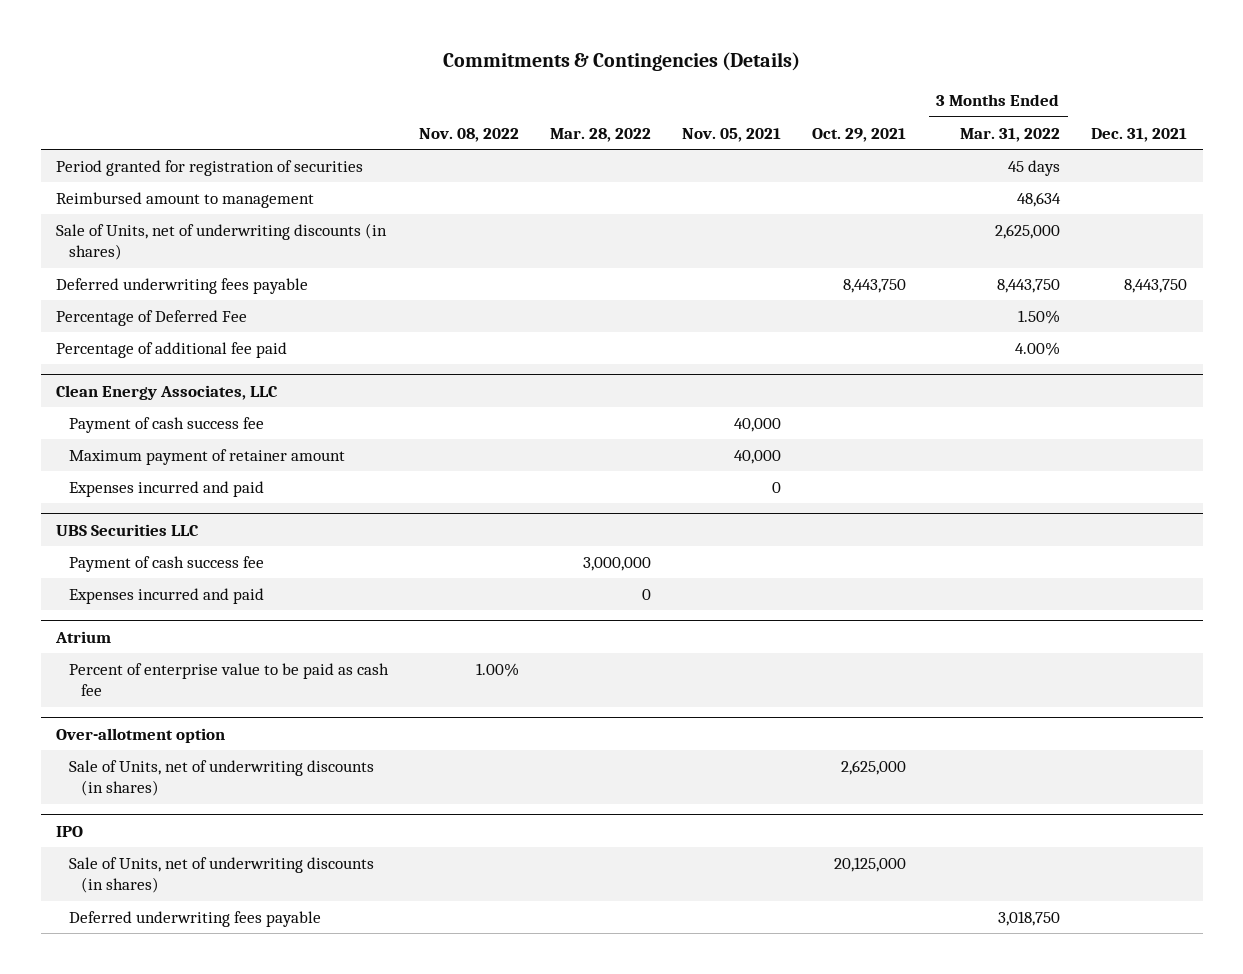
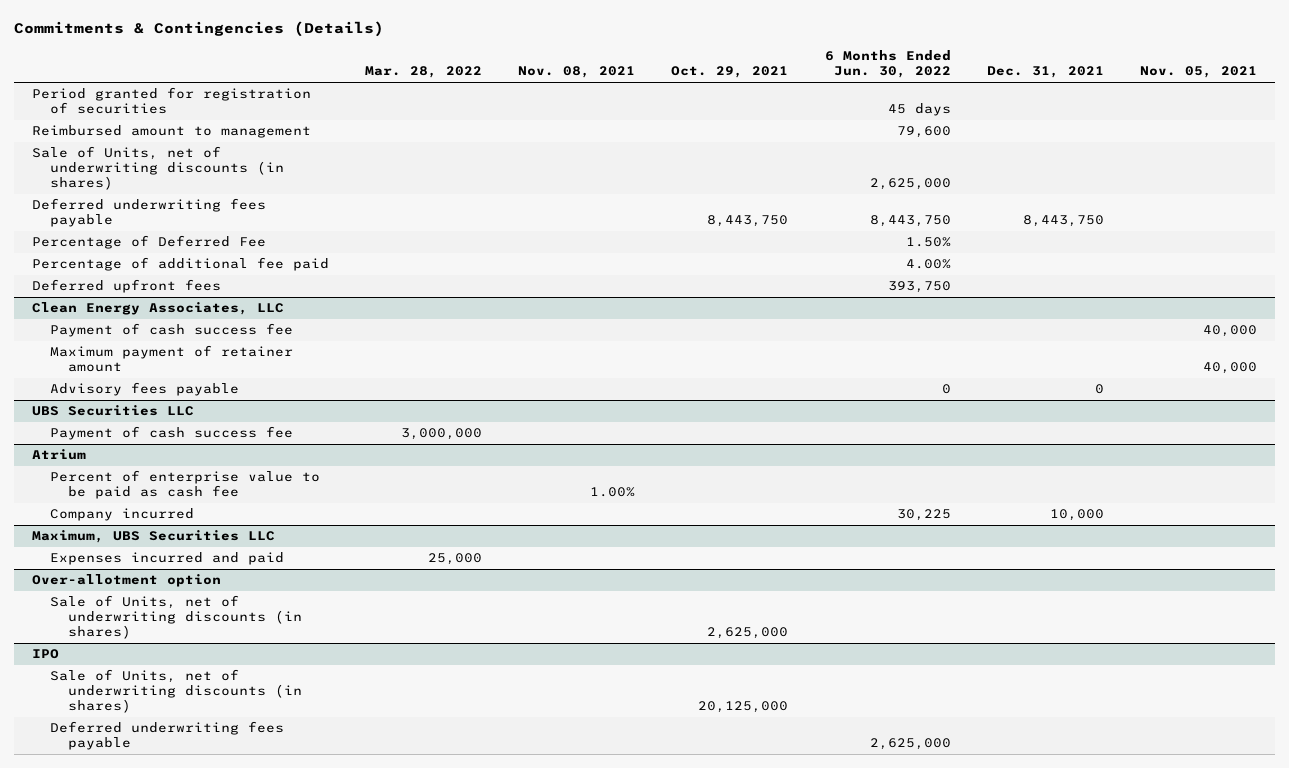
- | Nov. 08, 2022 | Mar. 28, 2022 | Nov. 05, 2021 | Oct. 29, 2021 | 3 Months Ended Mar. 31, 2022 | Dec. 31, 2021
+ | Mar. 28, 2022 | Nov. 08, 2021 | Oct. 29, 2021 | 6 Months Ended Jun. 30, 2022 | Dec. 31, 2021 | Nov. 05, 2021
+ Deferred upfront fees | | | | 393,750 | |
@ Clean Energy Associates, LLC
- Expenses incurred and paid | | | 0 | | |
+ Advisory fees payable | | | | 0 | 0 |
@ UBS Securities LLC
- Expenses incurred and paid | | 0 | | | |
@ Atrium
+ Company incurred | | | | 30,225 | 10,000 |
+ Maximum, UBS Securities LLC
+ Expenses incurred and paid | 25,000 | | | | |

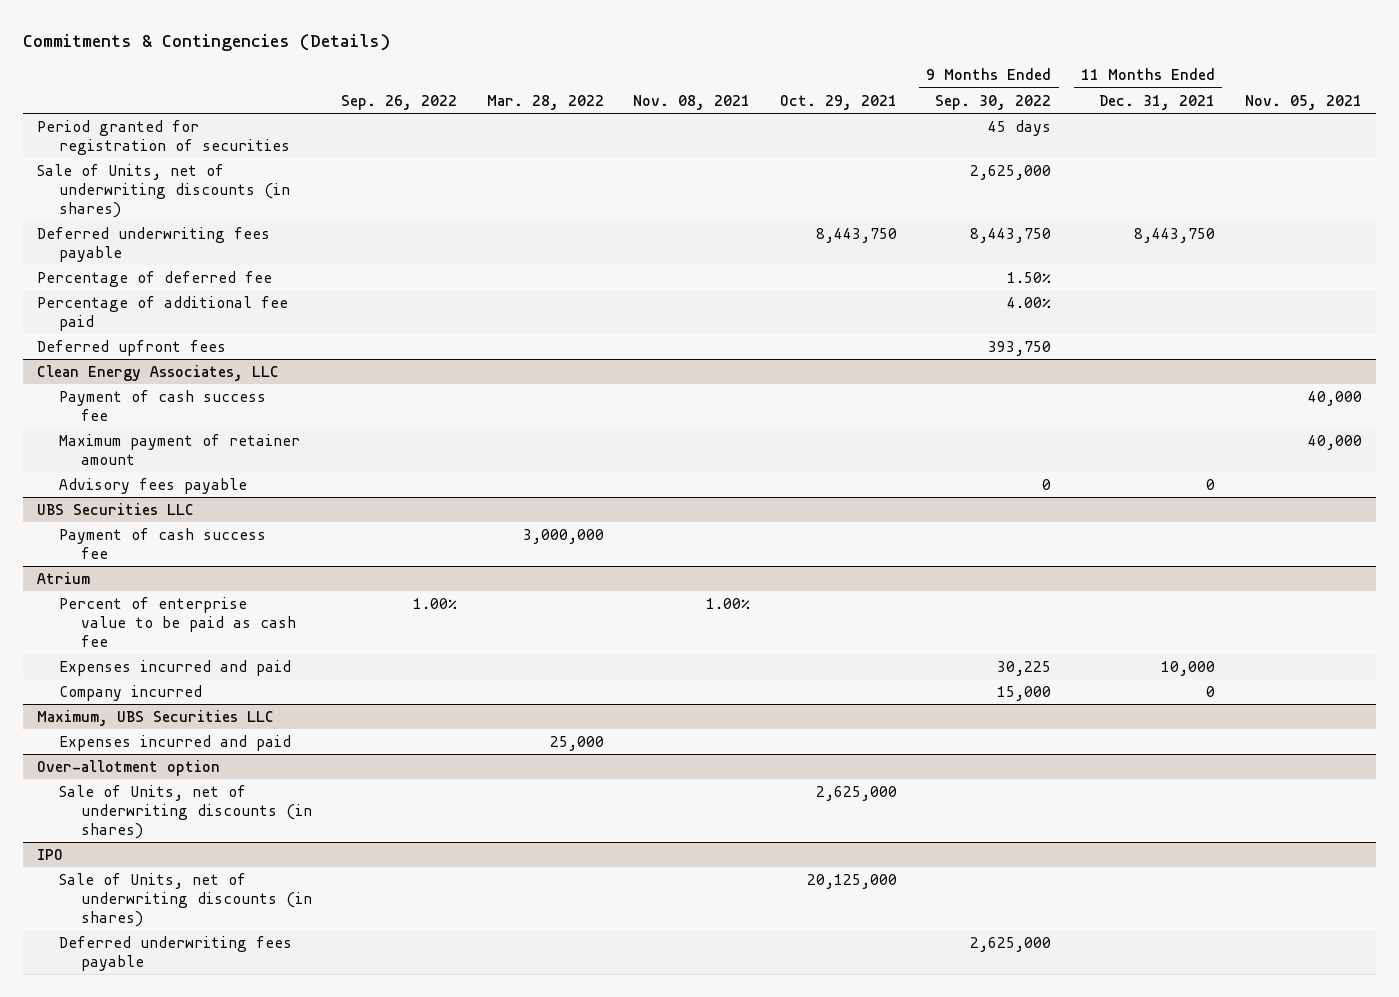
- | Mar. 28, 2022 | Nov. 08, 2021 | Oct. 29, 2021 | 6 Months Ended Jun. 30, 2022 | Dec. 31, 2021 | Nov. 05, 2021
+ | Sep. 26, 2022 | Mar. 28, 2022 | Nov. 08, 2021 | Oct. 29, 2021 | 9 Months Ended Sep. 30, 2022 | 11 Months Ended Dec. 31, 2021 | Nov. 05, 2021
- Reimbursed amount to management | | | | 79,600 | |
- Percentage of Deferred Fee | | | | 1.50% | |
+ Percentage of deferred fee | | | | | 1.50% | |
@ Atrium
+ Expenses incurred and paid | | | | | 30,225 | 10,000 |

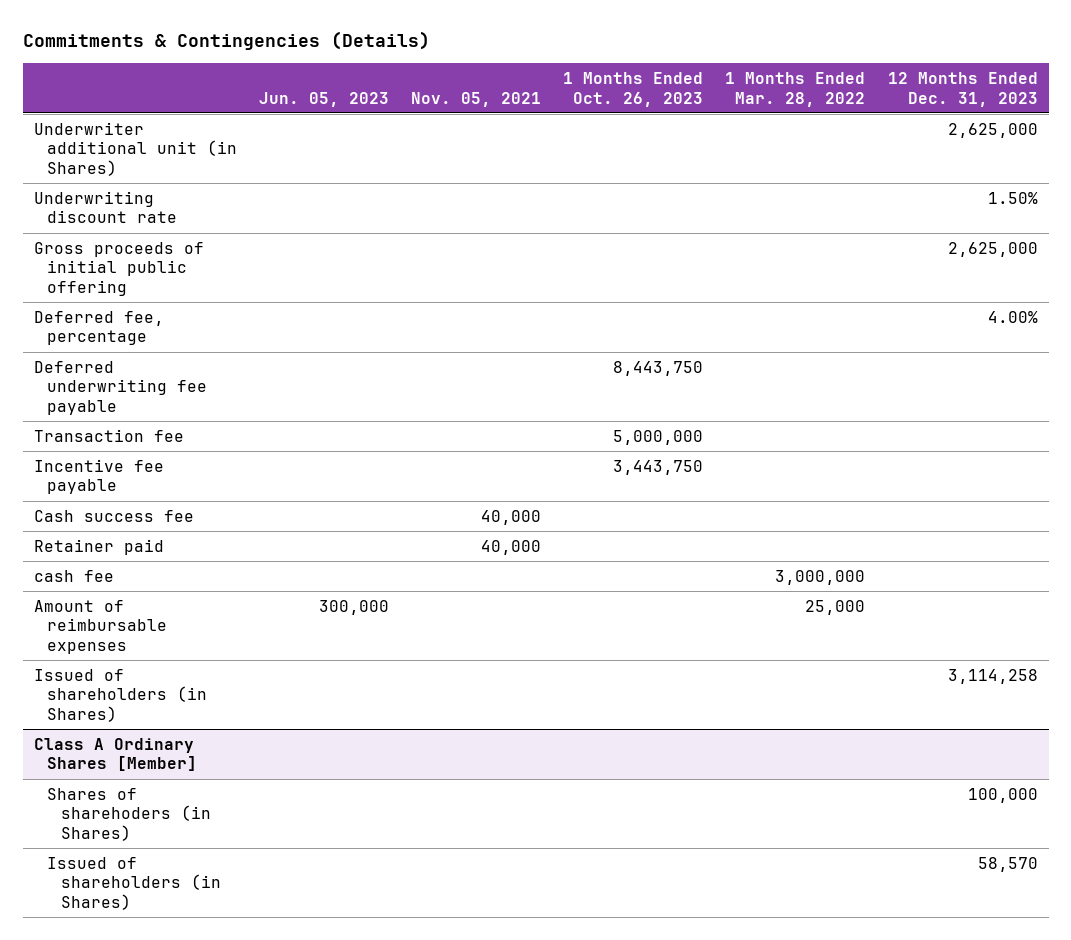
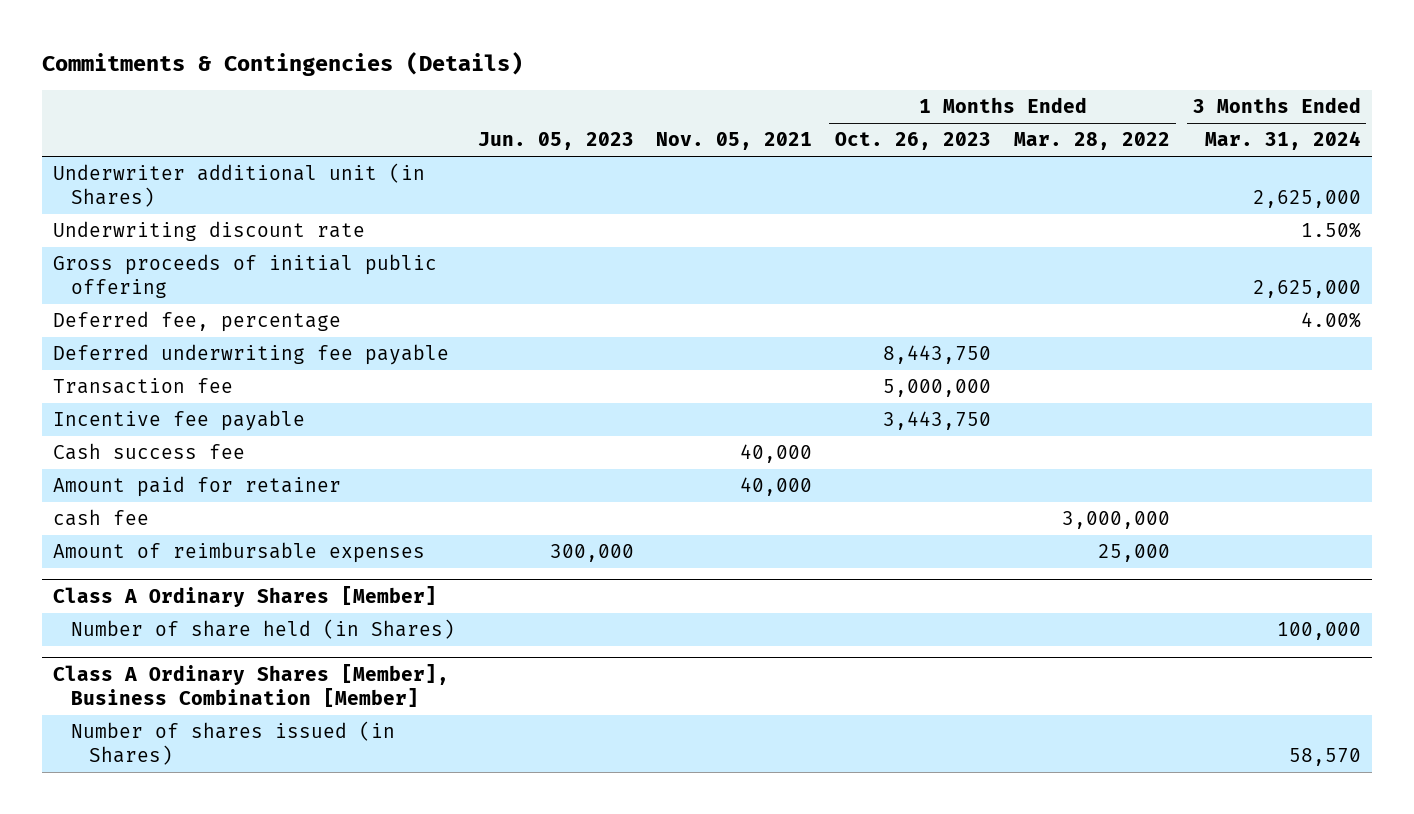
- | Jun. 05, 2023 | Nov. 05, 2021 | 1 Months Ended Oct. 26, 2023 | 1 Months Ended Mar. 28, 2022 | 12 Months Ended Dec. 31, 2023
+ | Jun. 05, 2023 | Nov. 05, 2021 | 1 Months Ended Oct. 26, 2023 | 1 Months Ended Mar. 28, 2022 | 3 Months Ended Mar. 31, 2024
- Retainer paid | | 40,000 | | |
+ Amount paid for retainer | | 40,000 | | |
- Issued of shareholders (in Shares) | | | | | 3,114,258
@ Class A Ordinary Shares [Member]
- Shares of sharehoders (in Shares) | | | | | 100,000
- Issued of shareholders (in Shares) | | | | | 58,570
+ Number of share held (in Shares) | | | | | 100,000
+ Class A Ordinary Shares [Member], Business Combination [Member]
+ Number of shares issued (in Shares) | | | | | 58,570

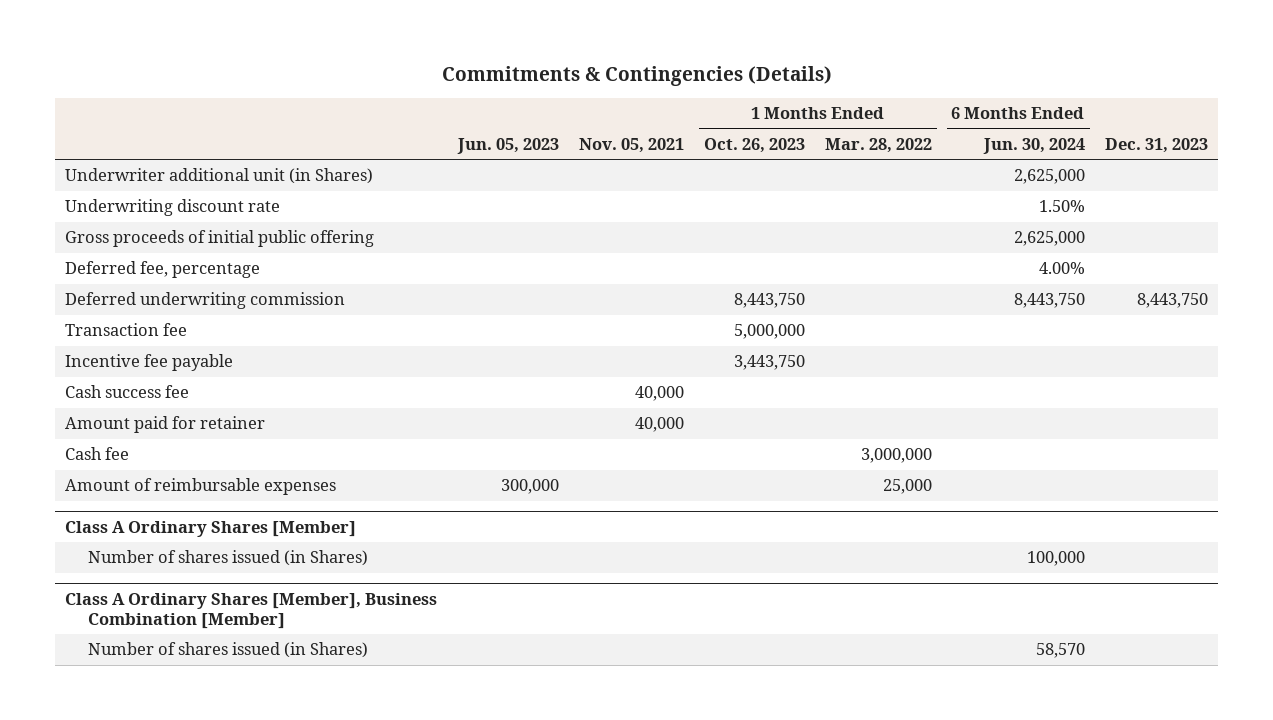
- | Jun. 05, 2023 | Nov. 05, 2021 | 1 Months Ended Oct. 26, 2023 | 1 Months Ended Mar. 28, 2022 | 3 Months Ended Mar. 31, 2024
+ | Jun. 05, 2023 | Nov. 05, 2021 | 1 Months Ended Oct. 26, 2023 | 1 Months Ended Mar. 28, 2022 | 6 Months Ended Jun. 30, 2024 | Dec. 31, 2023
- Deferred underwriting fee payable | | | 8,443,750 | |
+ Deferred underwriting commission | | | 8,443,750 | | 8,443,750 | 8,443,750
- cash fee | | | | 3,000,000 |
+ Cash fee | | | | 3,000,000 | |
@ Class A Ordinary Shares [Member]
- Number of share held (in Shares) | | | | | 100,000
+ Number of shares issued (in Shares) | | | | | 100,000 |

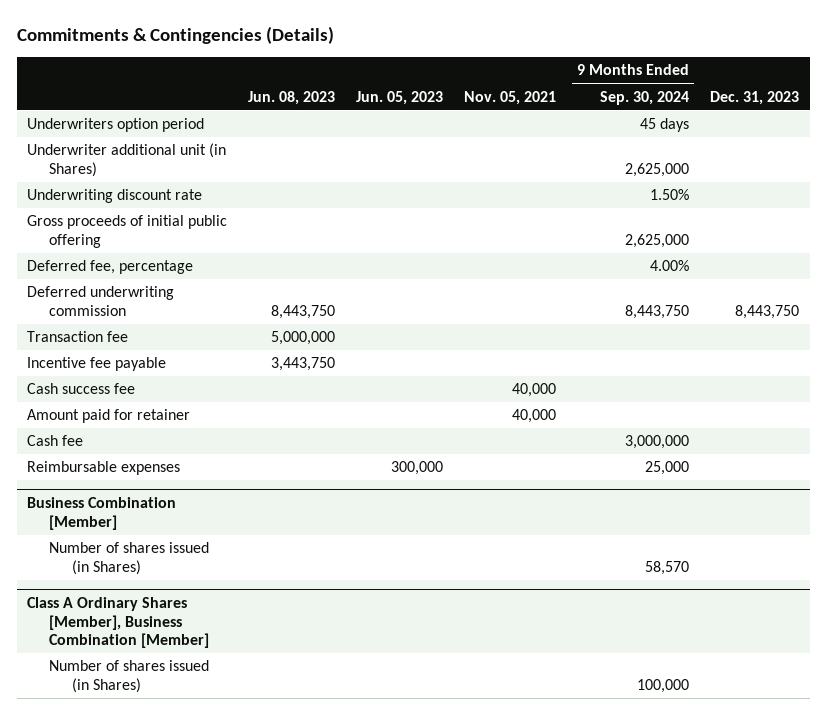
- | Jun. 05, 2023 | Nov. 05, 2021 | 1 Months Ended Oct. 26, 2023 | 1 Months Ended Mar. 28, 2022 | 6 Months Ended Jun. 30, 2024 | Dec. 31, 2023
+ | Jun. 08, 2023 | Jun. 05, 2023 | Nov. 05, 2021 | 9 Months Ended Sep. 30, 2024 | Dec. 31, 2023
+ Underwriters option period | | | | 45 days |
- Amount of reimbursable expenses | 300,000 | | | 25,000 | |
- Class A Ordinary Shares [Member]
- Number of shares issued (in Shares) | | | | | 100,000 |
+ Reimbursable expenses | | 300,000 | | 25,000 |
+ Business Combination [Member]
+ Number of shares issued (in Shares) | | | | 58,570 |

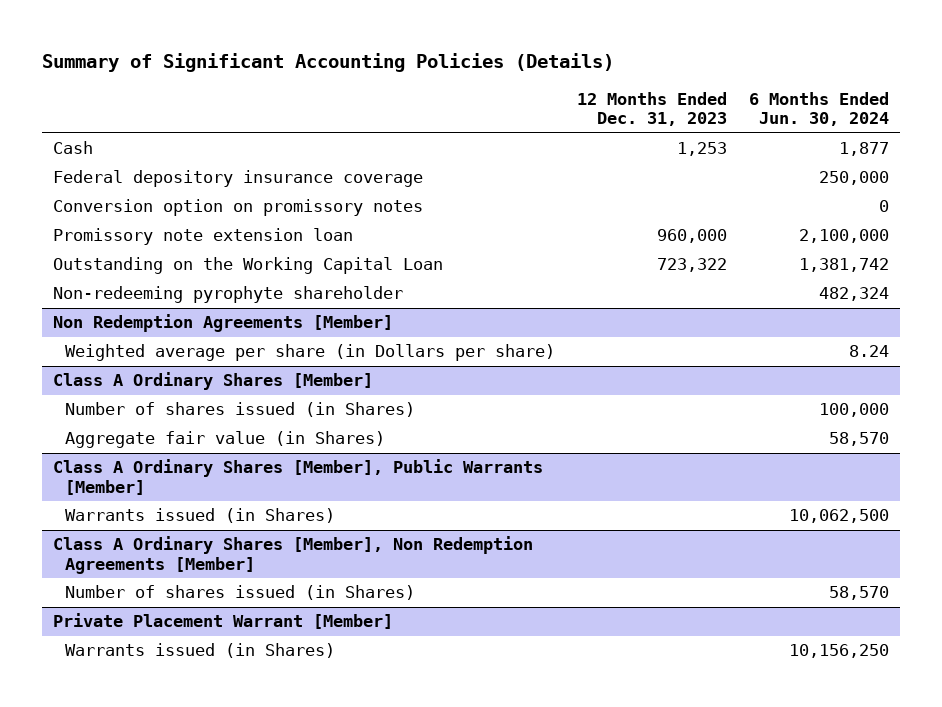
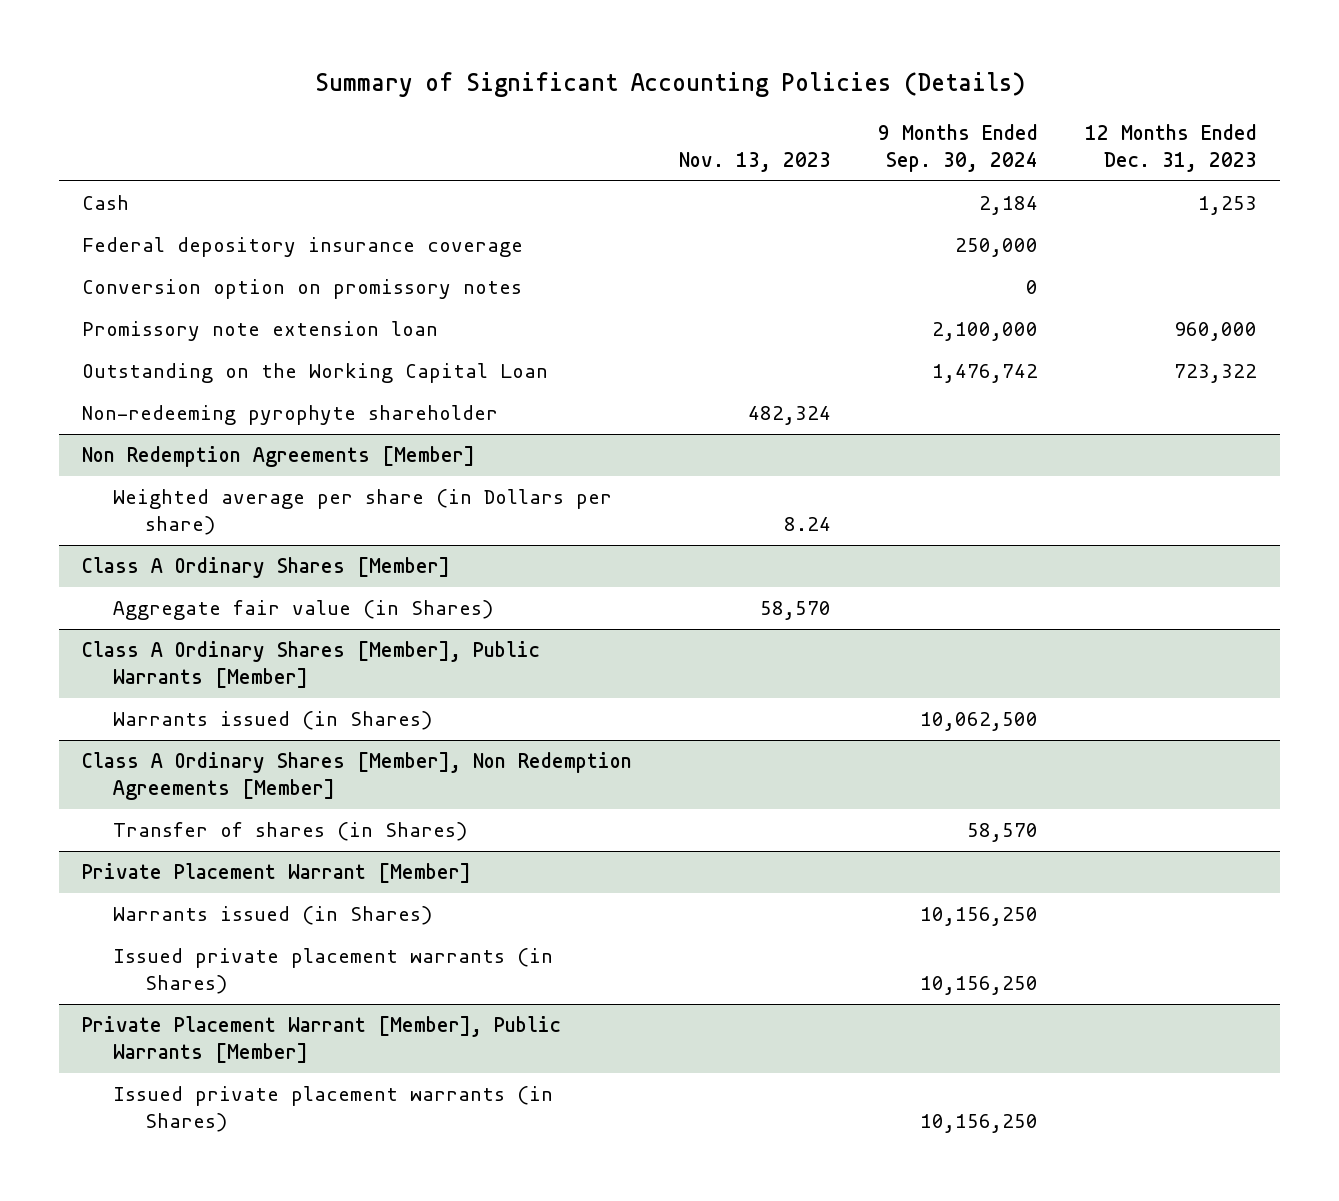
- | 12 Months Ended Dec. 31, 2023 | 6 Months Ended Jun. 30, 2024
+ | Nov. 13, 2023 | 9 Months Ended Sep. 30, 2024 | 12 Months Ended Dec. 31, 2023
@ Class A Ordinary Shares [Member]
- Number of shares issued (in Shares) | | 100,000
@ Class A Ordinary Shares [Member], Non Redemption Agreements [Member]
- Number of shares issued (in Shares) | | 58,570
+ Transfer of shares (in Shares) | | 58,570 |
@ Private Placement Warrant [Member]
+ Issued private placement warrants (in Shares) | | 10,156,250 |
+ Private Placement Warrant [Member], Public Warrants [Member]
+ Issued private placement warrants (in Shares) | | 10,156,250 |

